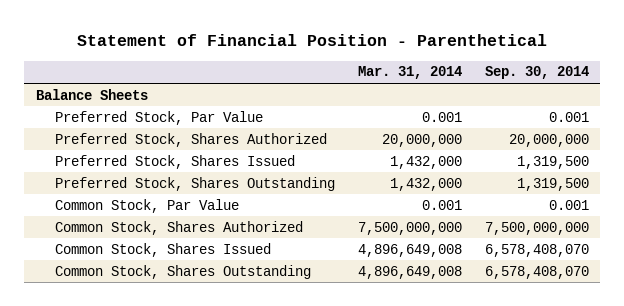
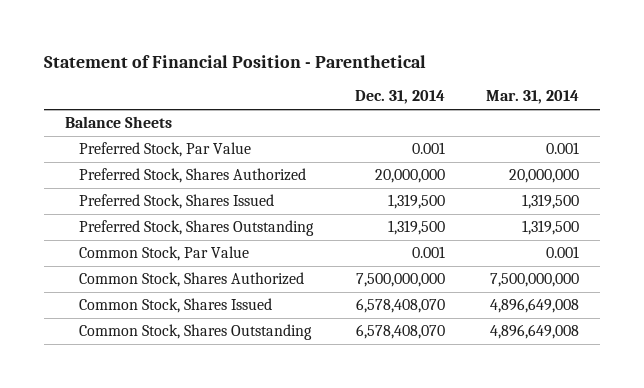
- | Mar. 31, 2014 | Sep. 30, 2014
+ | Dec. 31, 2014 | Mar. 31, 2014
- Preferred Stock, Shares Issued | 1,432,000 | 1,319,500
- Preferred Stock, Shares Outstanding | 1,432,000 | 1,319,500
+ Preferred Stock, Shares Issued | 1,319,500 | 1,319,500
+ Preferred Stock, Shares Outstanding | 1,319,500 | 1,319,500

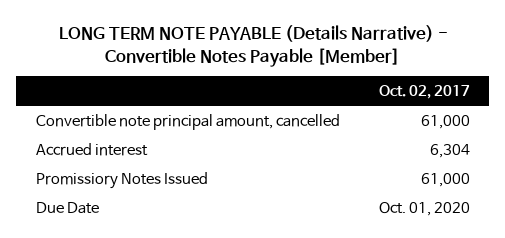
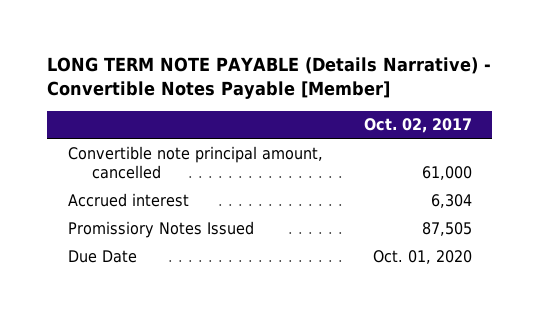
- Promissiory Notes Issued | 61,000
+ Promissiory Notes Issued | 87,505

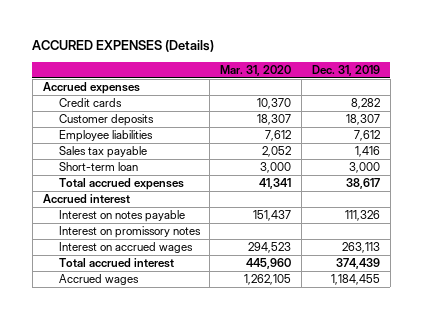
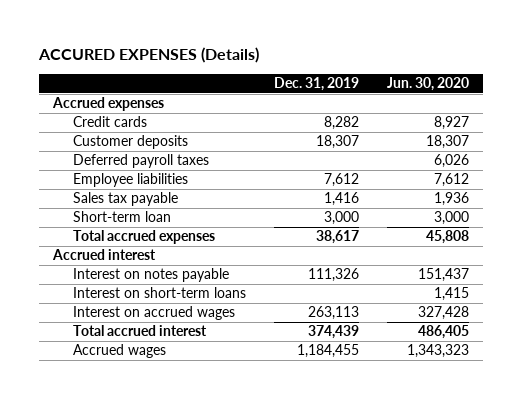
- | Mar. 31, 2020 | Dec. 31, 2019
+ | Dec. 31, 2019 | Jun. 30, 2020
+ Deferred payroll taxes | | 6,026
- Interest on promissory notes
+ Interest on short-term loans | | 1,415

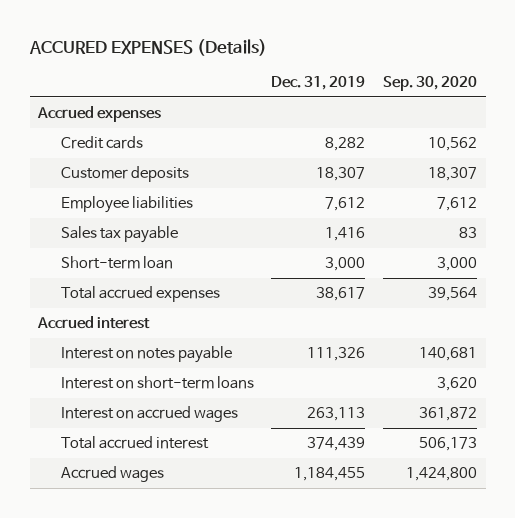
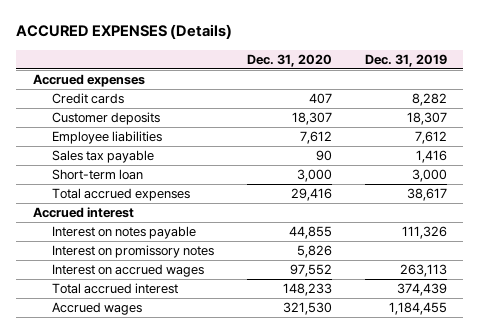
- | Dec. 31, 2019 | Sep. 30, 2020
+ | Dec. 31, 2020 | Dec. 31, 2019
- Interest on short-term loans | | 3,620
+ Interest on promissory notes | 5,826 |

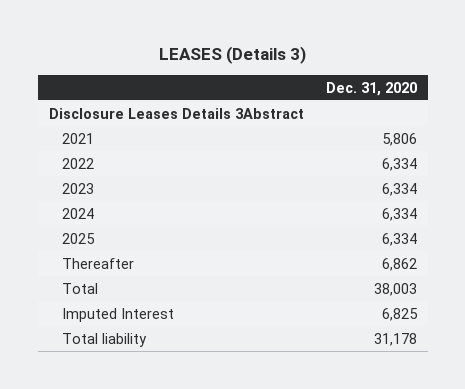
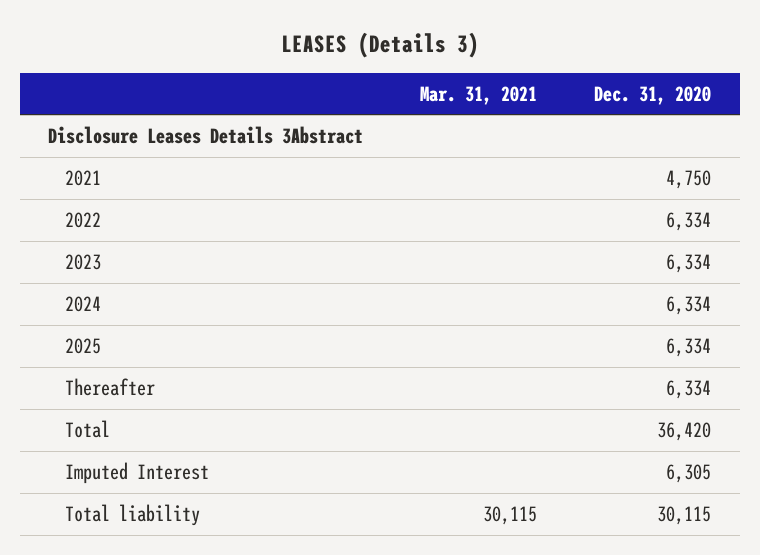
- | Dec. 31, 2020
+ | Mar. 31, 2021 | Dec. 31, 2020
- 2021 | 5,806
+ 2021 | | 4,750
- Thereafter | 6,862
- Total | 38,003
- Imputed Interest | 6,825
- Total liability | 31,178
+ Thereafter | | 6,334
+ Total | | 36,420
+ Imputed Interest | | 6,305
+ Total liability | 30,115 | 30,115

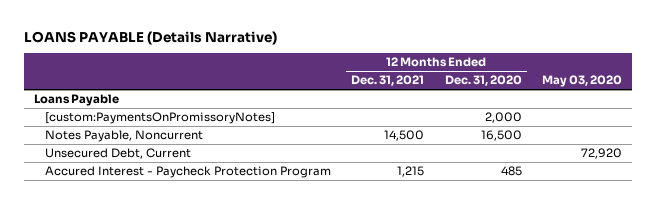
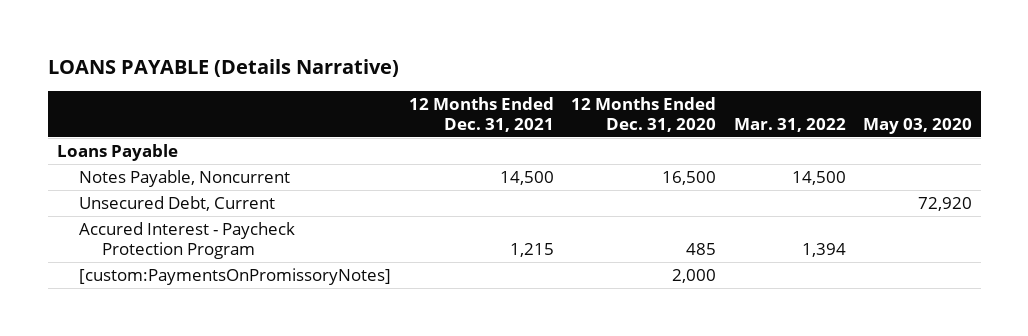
- | 12 Months Ended Dec. 31, 2021 | 12 Months Ended Dec. 31, 2020 | May 03, 2020
+ | 12 Months Ended Dec. 31, 2021 | 12 Months Ended Dec. 31, 2020 | Mar. 31, 2022 | May 03, 2020
moved down: [custom:PaymentsOnPromissoryNotes] | | 2,000 | |

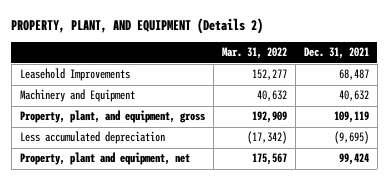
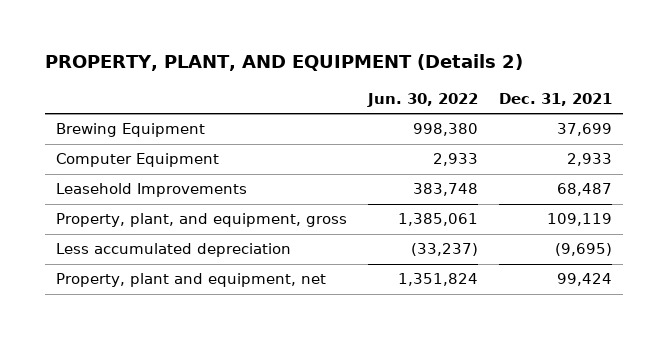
- | Mar. 31, 2022 | Dec. 31, 2021
+ | Jun. 30, 2022 | Dec. 31, 2021
+ Brewing Equipment | 998,380 | 37,699
+ Computer Equipment | 2,933 | 2,933
- Machinery and Equipment | 40,632 | 40,632

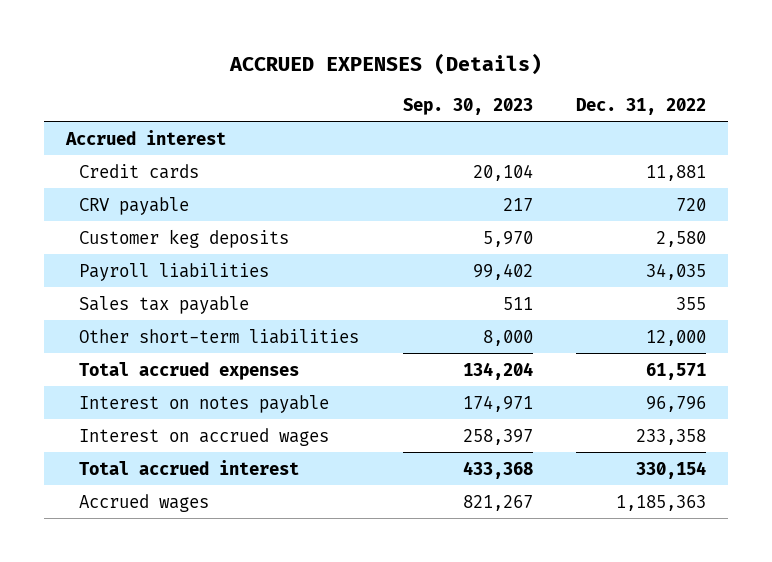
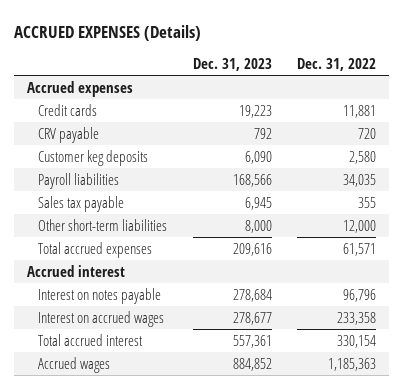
- | Sep. 30, 2023 | Dec. 31, 2022
+ | Dec. 31, 2023 | Dec. 31, 2022
+ Accrued expenses
moved down: Accrued interest

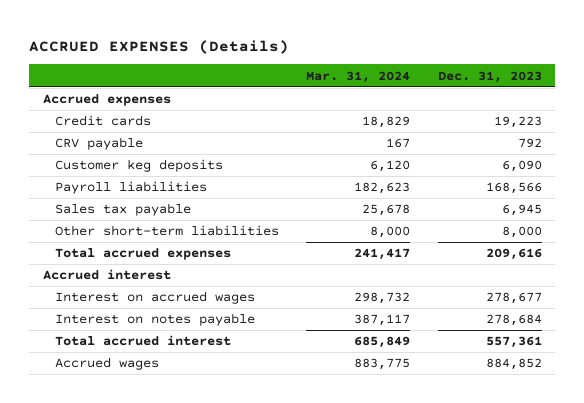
- | Dec. 31, 2023 | Dec. 31, 2022
+ | Mar. 31, 2024 | Dec. 31, 2023
moved down: Interest on notes payable | 387,117 | 278,684

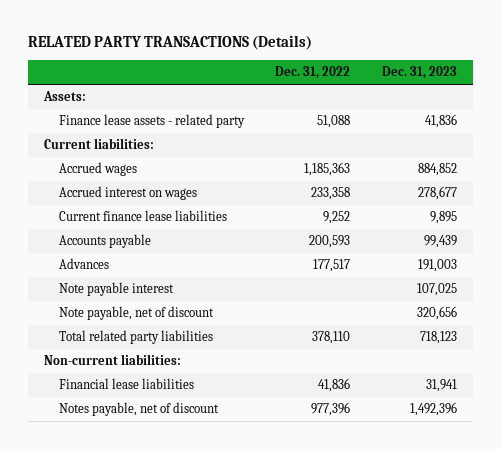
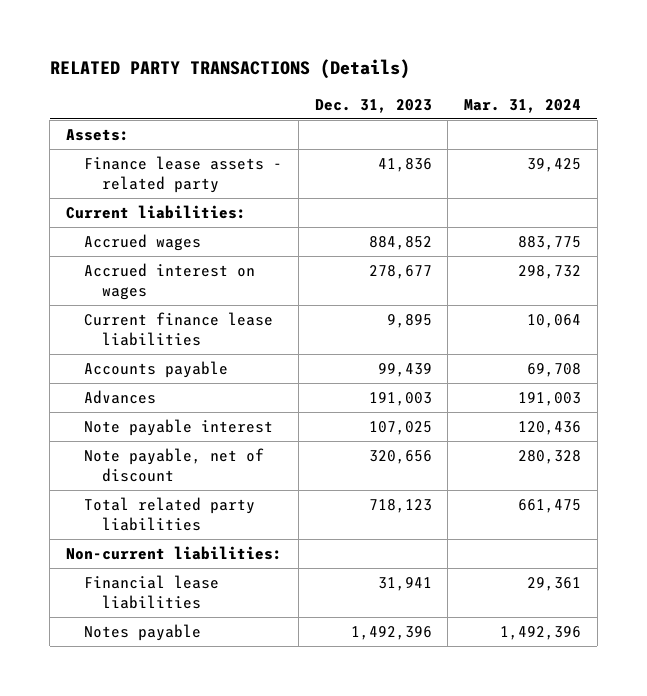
- | Dec. 31, 2022 | Dec. 31, 2023
+ | Dec. 31, 2023 | Mar. 31, 2024
- Notes payable, net of discount | 977,396 | 1,492,396
+ Notes payable | 1,492,396 | 1,492,396

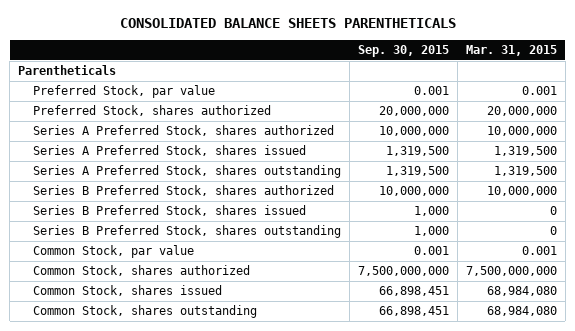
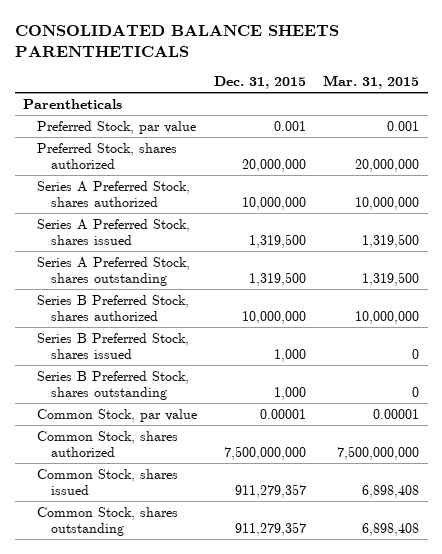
- | Sep. 30, 2015 | Mar. 31, 2015
+ | Dec. 31, 2015 | Mar. 31, 2015
- Common Stock, par value | 0.001 | 0.001
+ Common Stock, par value | 0.00001 | 0.00001
- Common Stock, shares issued | 66,898,451 | 68,984,080
- Common Stock, shares outstanding | 66,898,451 | 68,984,080
+ Common Stock, shares issued | 911,279,357 | 6,898,408
+ Common Stock, shares outstanding | 911,279,357 | 6,898,408

